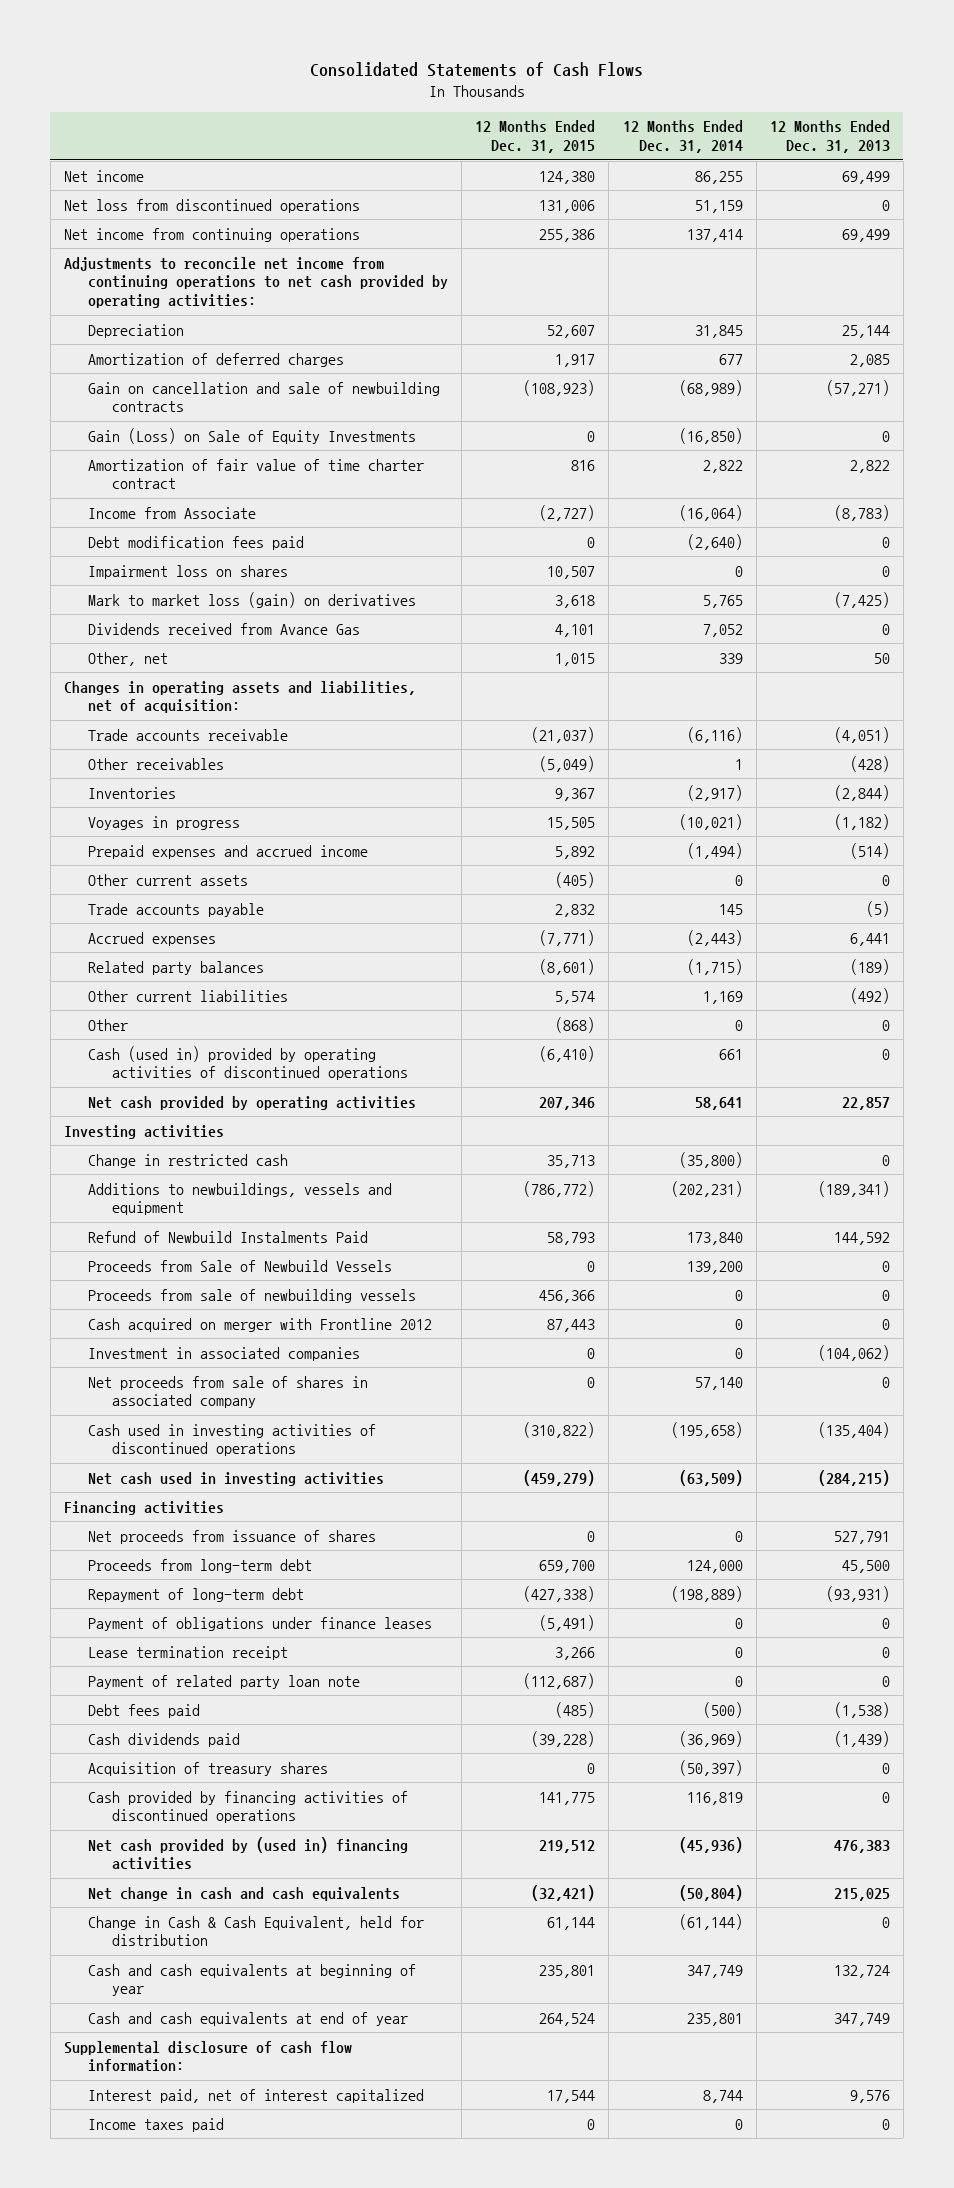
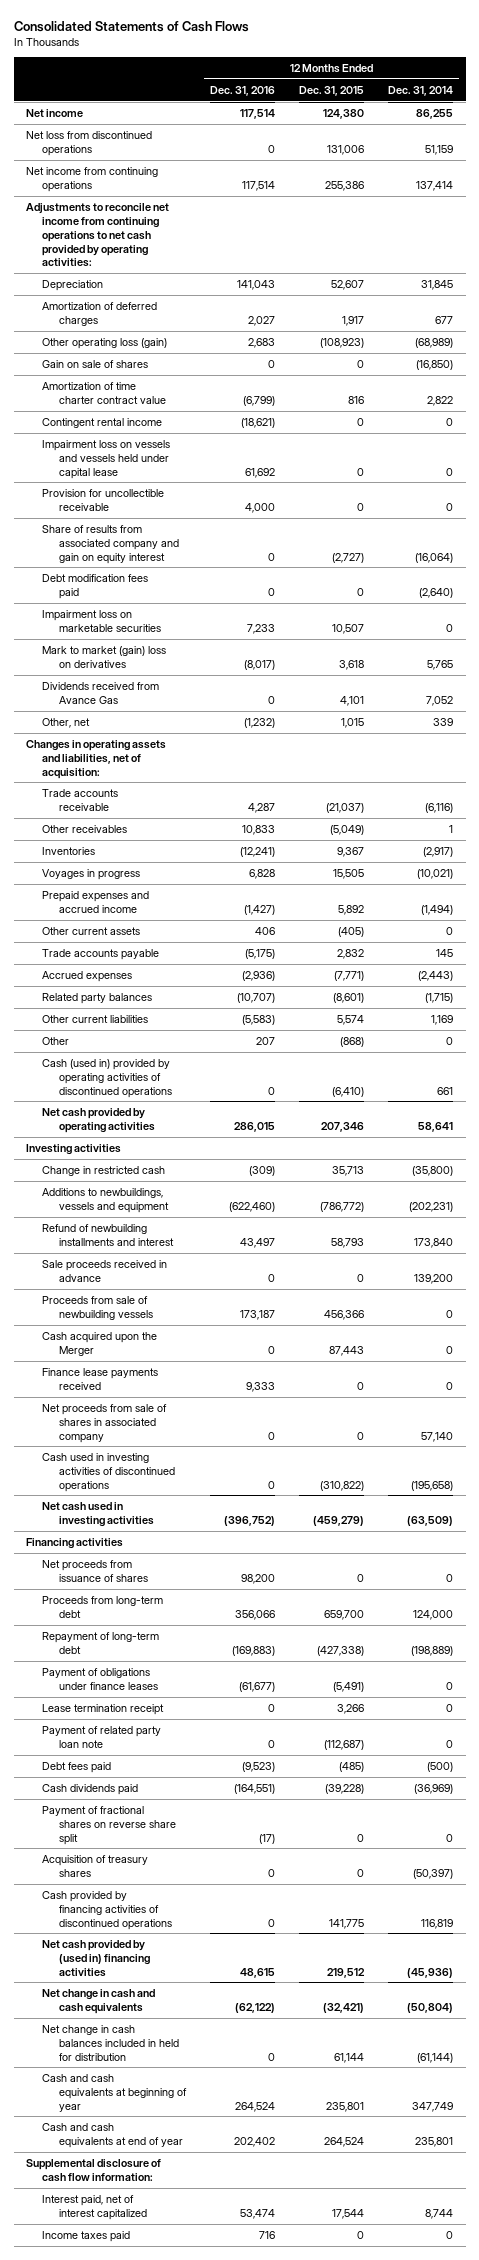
- | 12 Months Ended Dec. 31, 2015 | 12 Months Ended Dec. 31, 2014 | 12 Months Ended Dec. 31, 2013
+ | 12 Months Ended Dec. 31, 2016 | 12 Months Ended Dec. 31, 2015 | 12 Months Ended Dec. 31, 2014
- Gain on cancellation and sale of newbuilding contracts | (108,923) | (68,989) | (57,271)
- Gain (Loss) on Sale of Equity Investments | 0 | (16,850) | 0
- Amortization of fair value of time charter contract | 816 | 2,822 | 2,822
- Income from Associate | (2,727) | (16,064) | (8,783)
+ Other operating loss (gain) | 2,683 | (108,923) | (68,989)
+ Gain on sale of shares | 0 | 0 | (16,850)
+ Amortization of time charter contract value | (6,799) | 816 | 2,822
+ Contingent rental income | (18,621) | 0 | 0
+ Impairment loss on vessels and vessels held under capital lease | 61,692 | 0 | 0
+ Provision for uncollectible receivable | 4,000 | 0 | 0
+ Share of results from associated company and gain on equity interest | 0 | (2,727) | (16,064)
- Impairment loss on shares | 10,507 | 0 | 0
- Mark to market loss (gain) on derivatives | 3,618 | 5,765 | (7,425)
+ Impairment loss on marketable securities | 7,233 | 10,507 | 0
+ Mark to market (gain) loss on derivatives | (8,017) | 3,618 | 5,765
- Refund of Newbuild Instalments Paid | 58,793 | 173,840 | 144,592
- Proceeds from Sale of Newbuild Vessels | 0 | 139,200 | 0
+ Refund of newbuilding installments and interest | 43,497 | 58,793 | 173,840
+ Sale proceeds received in advance | 0 | 0 | 139,200
- Cash acquired on merger with Frontline 2012 | 87,443 | 0 | 0
- Investment in associated companies | 0 | 0 | (104,062)
+ Cash acquired upon the Merger | 0 | 87,443 | 0
+ Finance lease payments received | 9,333 | 0 | 0
+ Payment of fractional shares on reverse share split | (17) | 0 | 0
- Change in Cash & Cash Equivalent, held for distribution | 61,144 | (61,144) | 0
+ Net change in cash balances included in held for distribution | 0 | 61,144 | (61,144)

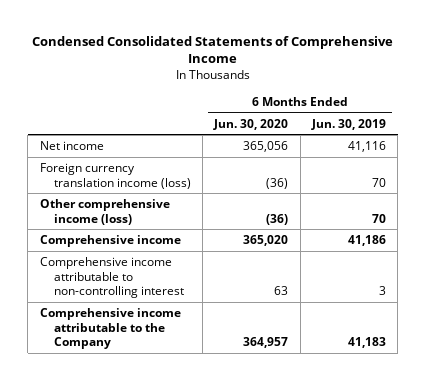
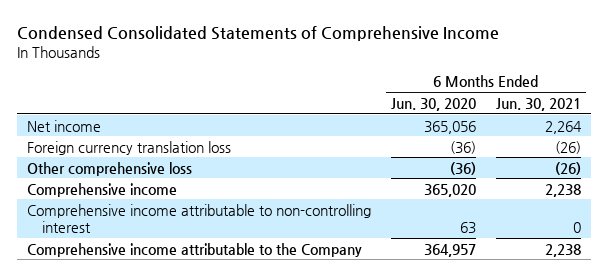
- | 6 Months Ended Jun. 30, 2020 | 6 Months Ended Jun. 30, 2019
+ | 6 Months Ended Jun. 30, 2020 | 6 Months Ended Jun. 30, 2021
- Foreign currency translation income (loss) | (36) | 70
- Other comprehensive income (loss) | (36) | 70
+ Foreign currency translation loss | (36) | (26)
+ Other comprehensive loss | (36) | (26)

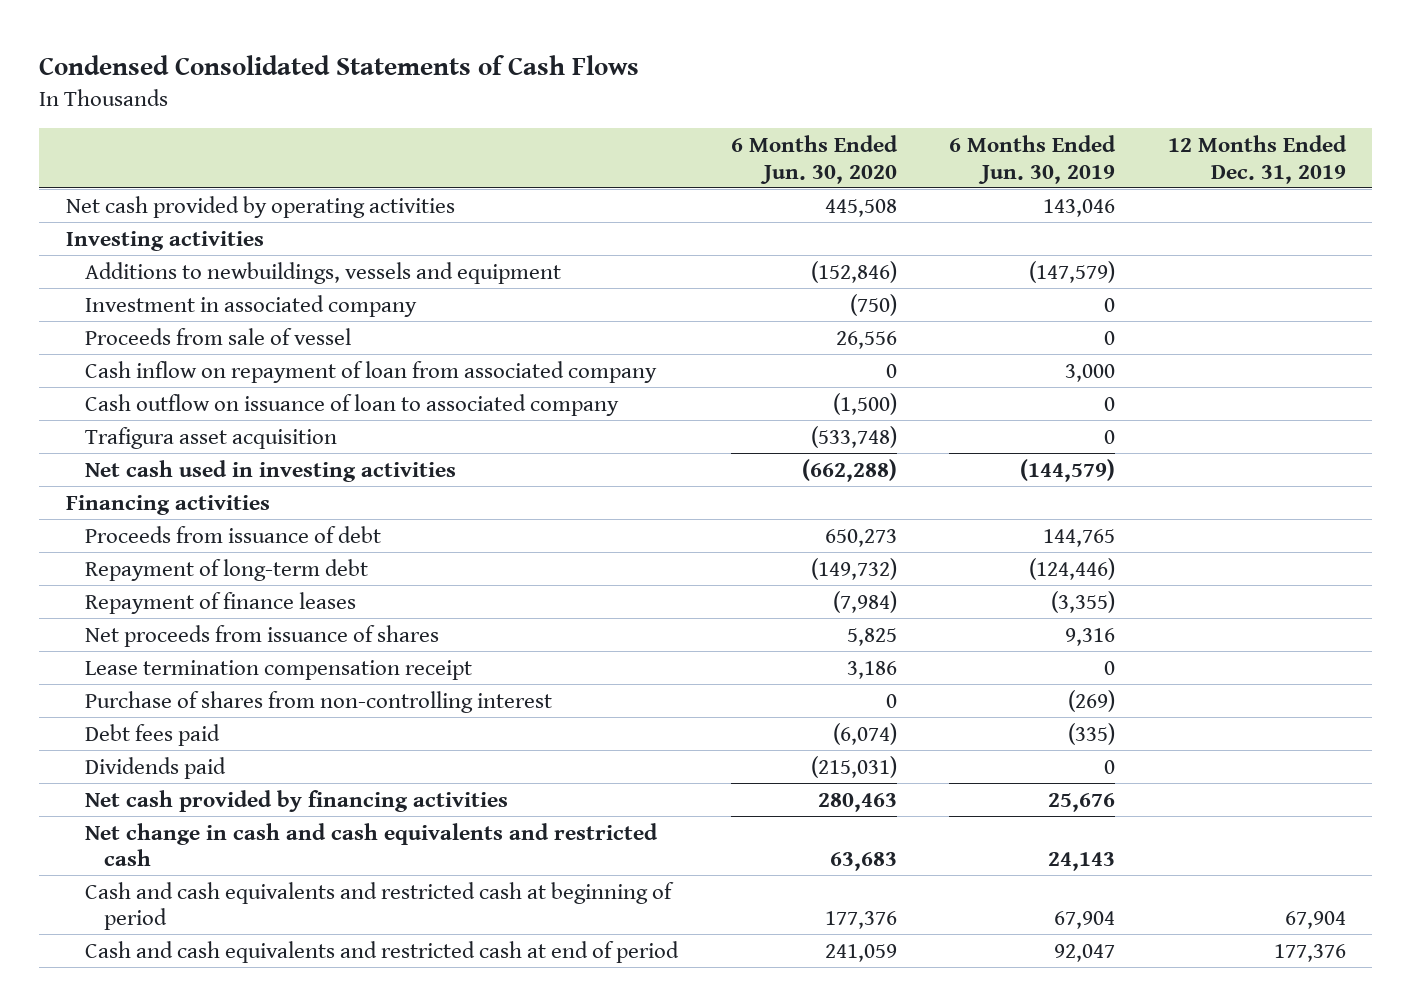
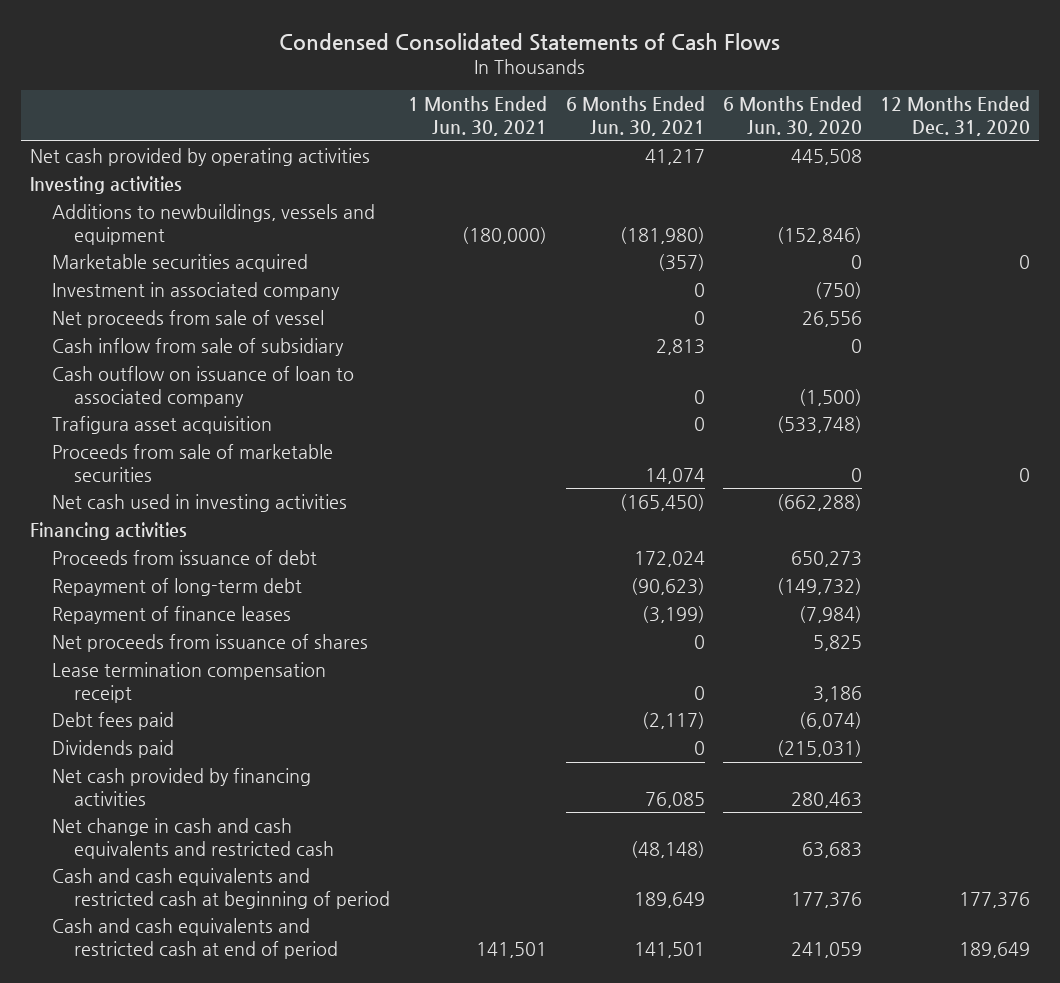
- | 6 Months Ended Jun. 30, 2020 | 6 Months Ended Jun. 30, 2019 | 12 Months Ended Dec. 31, 2019
+ | 1 Months Ended Jun. 30, 2021 | 6 Months Ended Jun. 30, 2021 | 6 Months Ended Jun. 30, 2020 | 12 Months Ended Dec. 31, 2020
+ Marketable securities acquired | | (357) | 0 | 0
- Proceeds from sale of vessel | 26,556 | 0 |
- Cash inflow on repayment of loan from associated company | 0 | 3,000 |
+ Net proceeds from sale of vessel | | 0 | 26,556 |
+ Cash inflow from sale of subsidiary | | 2,813 | 0 |
+ Proceeds from sale of marketable securities | | 14,074 | 0 | 0
- Purchase of shares from non-controlling interest | 0 | (269) |

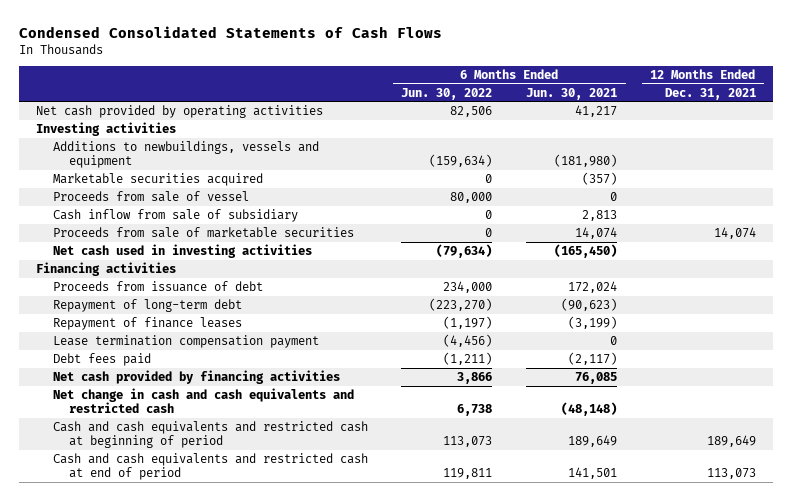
- | 1 Months Ended Jun. 30, 2021 | 6 Months Ended Jun. 30, 2021 | 6 Months Ended Jun. 30, 2020 | 12 Months Ended Dec. 31, 2020
+ | 6 Months Ended Jun. 30, 2022 | 6 Months Ended Jun. 30, 2021 | 12 Months Ended Dec. 31, 2021
- Investment in associated company | | 0 | (750) |
- Net proceeds from sale of vessel | | 0 | 26,556 |
+ Proceeds from sale of vessel | 80,000 | 0 |
- Cash outflow on issuance of loan to associated company | | 0 | (1,500) |
- Trafigura asset acquisition | | 0 | (533,748) |
- Net proceeds from issuance of shares | | 0 | 5,825 |
- Lease termination compensation receipt | | 0 | 3,186 |
+ Lease termination compensation payment | (4,456) | 0 |
- Dividends paid | | 0 | (215,031) |

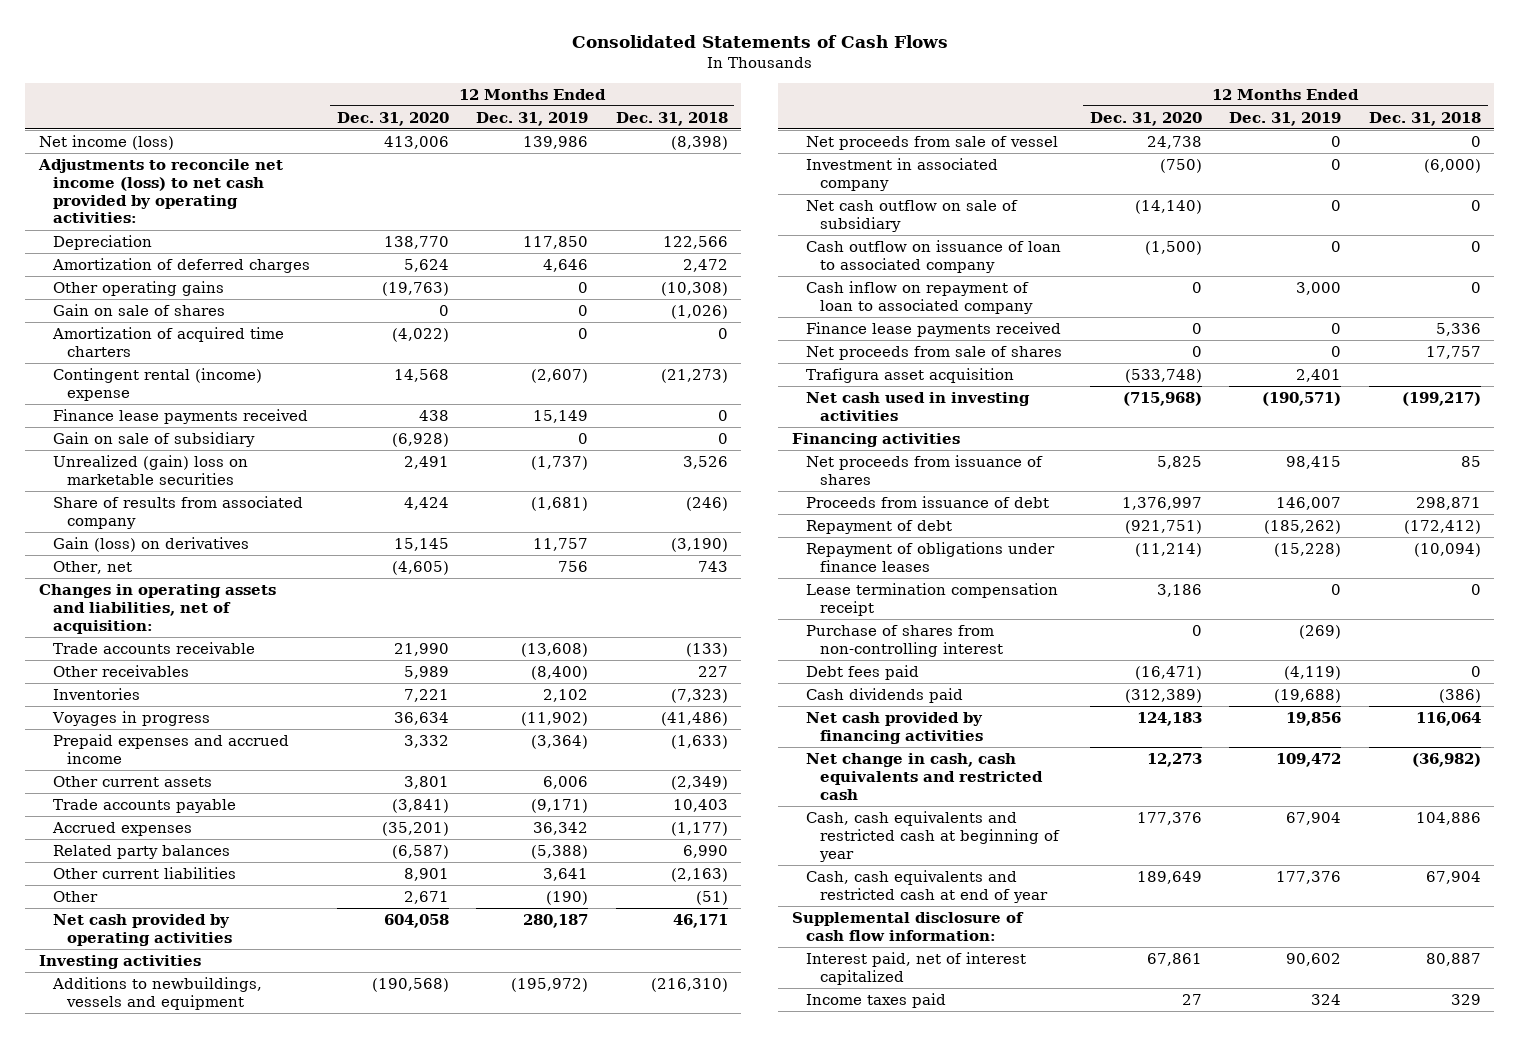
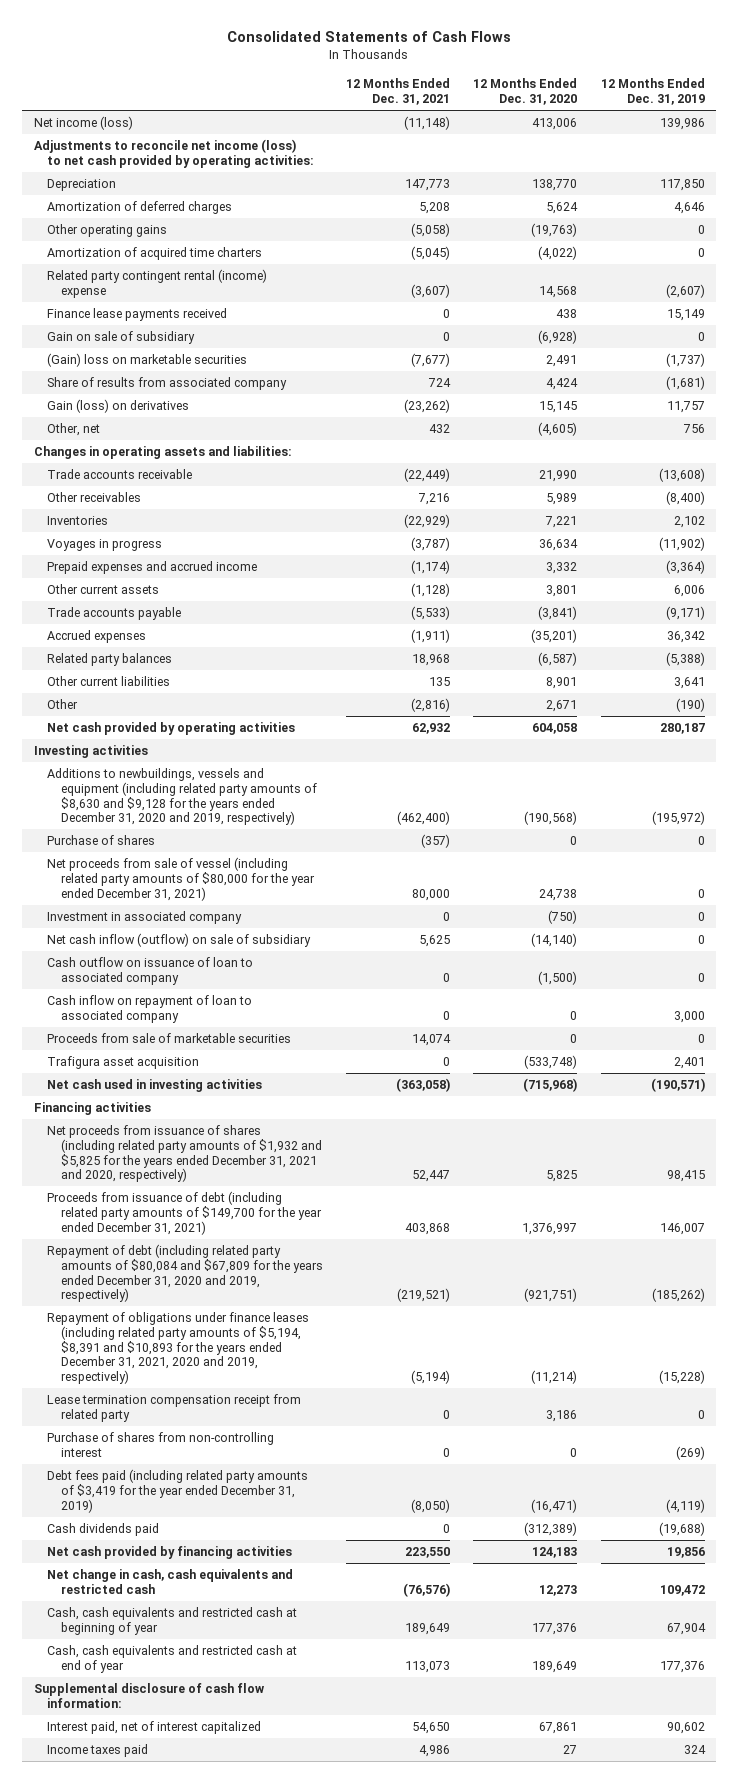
- | 12 Months Ended Dec. 31, 2020 | 12 Months Ended Dec. 31, 2019 | 12 Months Ended Dec. 31, 2018
+ | 12 Months Ended Dec. 31, 2021 | 12 Months Ended Dec. 31, 2020 | 12 Months Ended Dec. 31, 2019
- Gain on sale of shares | 0 | 0 | (1,026)
- Contingent rental (income) expense | 14,568 | (2,607) | (21,273)
+ Related party contingent rental (income) expense | (3,607) | 14,568 | (2,607)
- Unrealized (gain) loss on marketable securities | 2,491 | (1,737) | 3,526
+ (Gain) loss on marketable securities | (7,677) | 2,491 | (1,737)
- Changes in operating assets and liabilities, net of acquisition:
+ Changes in operating assets and liabilities:
- Additions to newbuildings, vessels and equipment | (190,568) | (195,972) | (216,310)
- Net proceeds from sale of vessel | 24,738 | 0 | 0
+ Additions to newbuildings, vessels and equipment (including related party amounts of $8,630 and $9,128 for the years ended December 31, 2020 and 2019, respectively) | (462,400) | (190,568) | (195,972)
+ Purchase of shares | (357) | 0 | 0
+ Net proceeds from sale of vessel (including related party amounts of $80,000 for the year ended December 31, 2021) | 80,000 | 24,738 | 0
- Net cash outflow on sale of subsidiary | (14,140) | 0 | 0
+ Net cash inflow (outflow) on sale of subsidiary | 5,625 | (14,140) | 0
- Finance lease payments received | 0 | 0 | 5,336
- Net proceeds from sale of shares | 0 | 0 | 17,757
+ Proceeds from sale of marketable securities | 14,074 | 0 | 0
- Net proceeds from issuance of shares | 5,825 | 98,415 | 85
- Proceeds from issuance of debt | 1,376,997 | 146,007 | 298,871
- Repayment of debt | (921,751) | (185,262) | (172,412)
- Repayment of obligations under finance leases | (11,214) | (15,228) | (10,094)
- Lease termination compensation receipt | 3,186 | 0 | 0
+ Net proceeds from issuance of shares (including related party amounts of $1,932 and $5,825 for the years ended December 31, 2021 and 2020, respectively) | 52,447 | 5,825 | 98,415
+ Proceeds from issuance of debt (including related party amounts of $149,700 for the year ended December 31, 2021) | 403,868 | 1,376,997 | 146,007
+ Repayment of debt (including related party amounts of $80,084 and $67,809 for the years ended December 31, 2020 and 2019, respectively) | (219,521) | (921,751) | (185,262)
+ Repayment of obligations under finance leases (including related party amounts of $5,194, $8,391 and $10,893 for the years ended December 31, 2021, 2020 and 2019, respectively) | (5,194) | (11,214) | (15,228)
+ Lease termination compensation receipt from related party | 0 | 3,186 | 0
- Debt fees paid | (16,471) | (4,119) | 0
+ Debt fees paid (including related party amounts of $3,419 for the year ended December 31, 2019) | (8,050) | (16,471) | (4,119)

